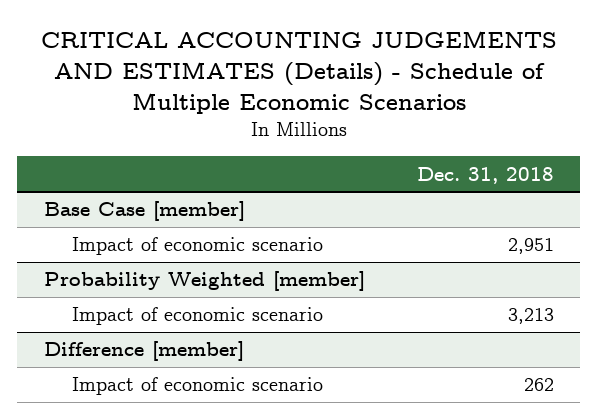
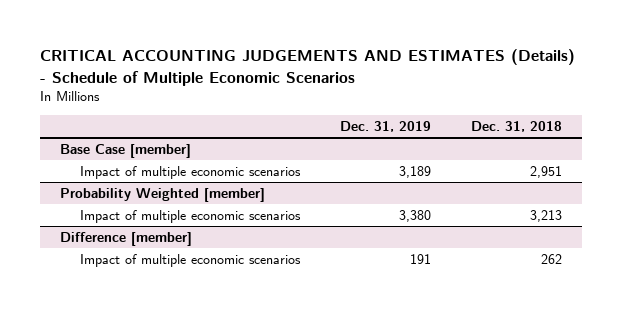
- | Dec. 31, 2018
+ | Dec. 31, 2019 | Dec. 31, 2018
@ Base Case [member]
- Impact of economic scenario | 2,951
+ Impact of multiple economic scenarios | 3,189 | 2,951
@ Probability Weighted [member]
- Impact of economic scenario | 3,213
+ Impact of multiple economic scenarios | 3,380 | 3,213
@ Difference [member]
- Impact of economic scenario | 262
+ Impact of multiple economic scenarios | 191 | 262

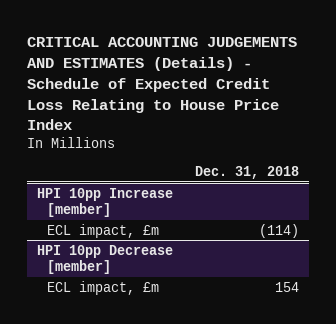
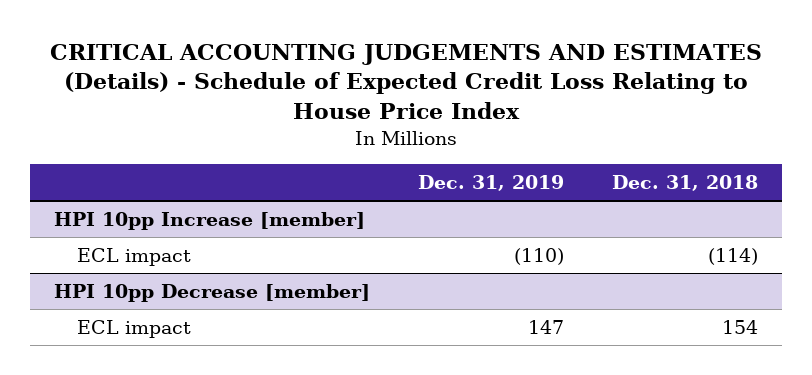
- | Dec. 31, 2018
+ | Dec. 31, 2019 | Dec. 31, 2018
@ HPI 10pp Increase [member]
- ECL impact, £m | (114)
+ ECL impact | (110) | (114)
@ HPI 10pp Decrease [member]
- ECL impact, £m | 154
+ ECL impact | 147 | 154

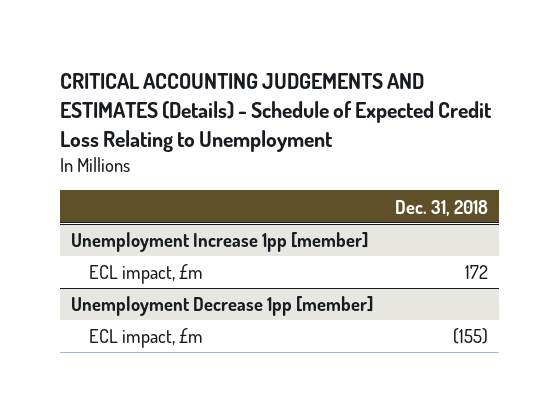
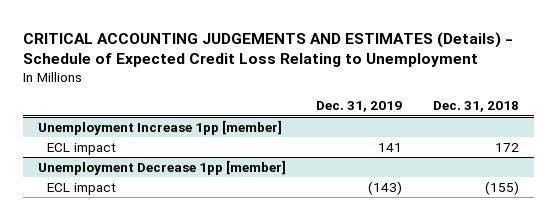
- | Dec. 31, 2018
+ | Dec. 31, 2019 | Dec. 31, 2018
@ Unemployment Increase 1pp [member]
- ECL impact, £m | 172
+ ECL impact | 141 | 172
@ Unemployment Decrease 1pp [member]
- ECL impact, £m | (155)
+ ECL impact | (143) | (155)

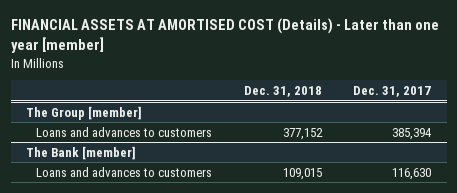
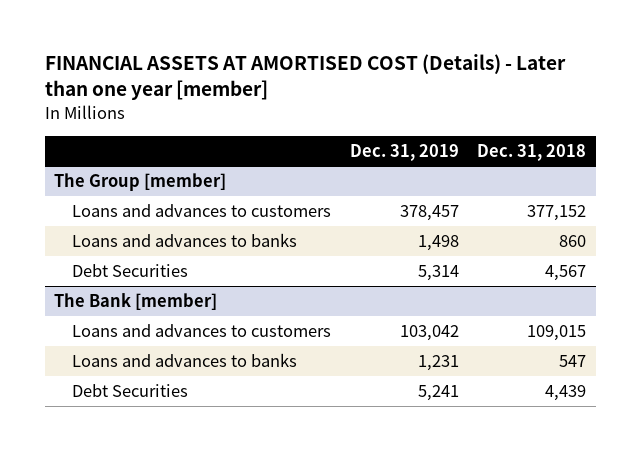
- | Dec. 31, 2018 | Dec. 31, 2017
+ | Dec. 31, 2019 | Dec. 31, 2018
@ The Group [member]
+ Loans and advances to banks | 1,498 | 860
+ Debt Securities | 5,314 | 4,567
@ The Bank [member]
+ Loans and advances to banks | 1,231 | 547
+ Debt Securities | 5,241 | 4,439

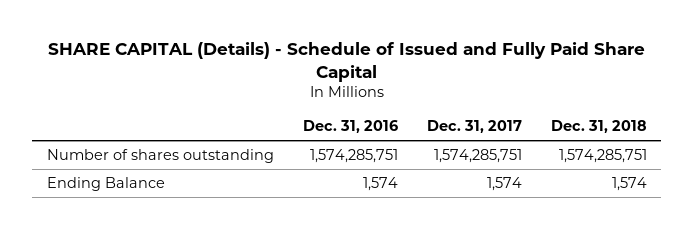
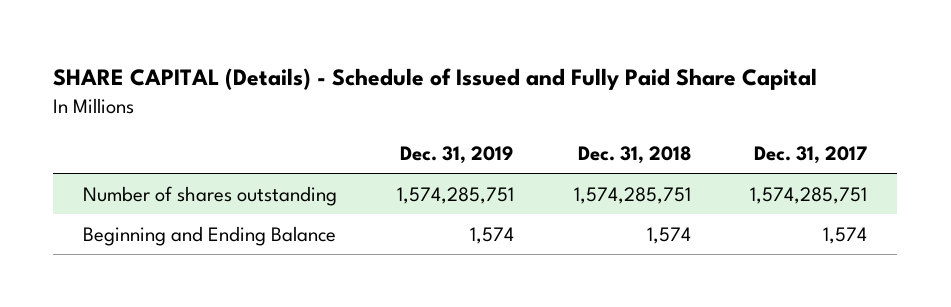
- | Dec. 31, 2016 | Dec. 31, 2017 | Dec. 31, 2018
+ | Dec. 31, 2019 | Dec. 31, 2018 | Dec. 31, 2017
- Ending Balance | 1,574 | 1,574 | 1,574
+ Beginning and Ending Balance | 1,574 | 1,574 | 1,574

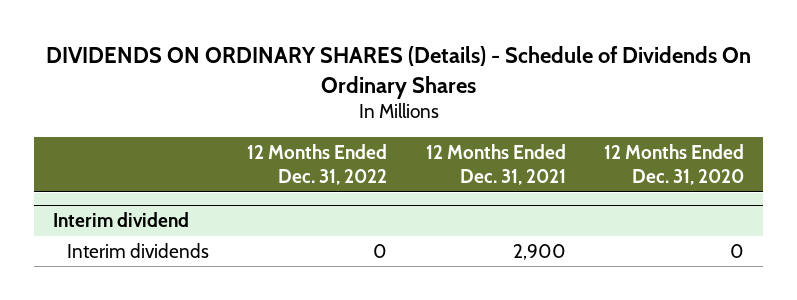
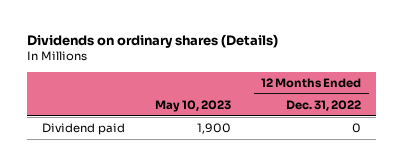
- DIVIDENDS ON ORDINARY SHARES (Details) - Schedule of Dividends On Ordinary Shares
+ Dividends on ordinary shares (Details)
- | 12 Months Ended Dec. 31, 2022 | 12 Months Ended Dec. 31, 2021 | 12 Months Ended Dec. 31, 2020
+ | May 10, 2023 | 12 Months Ended Dec. 31, 2022
- Interim dividend
- Interim dividends | 0 | 2,900 | 0
+ Dividend paid | 1,900 | 0

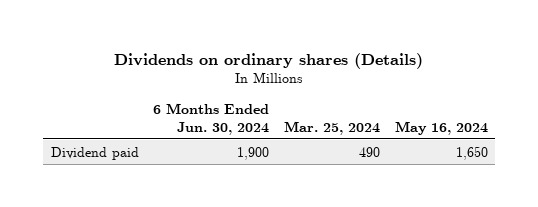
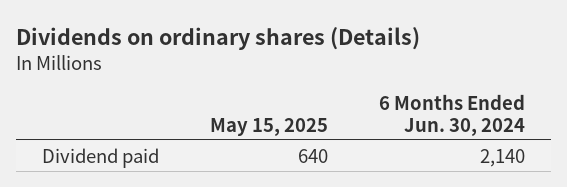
- | 6 Months Ended Jun. 30, 2024 | Mar. 25, 2024 | May 16, 2024
+ | May 15, 2025 | 6 Months Ended Jun. 30, 2024
- Dividend paid | 1,900 | 490 | 1,650
+ Dividend paid | 640 | 2,140

